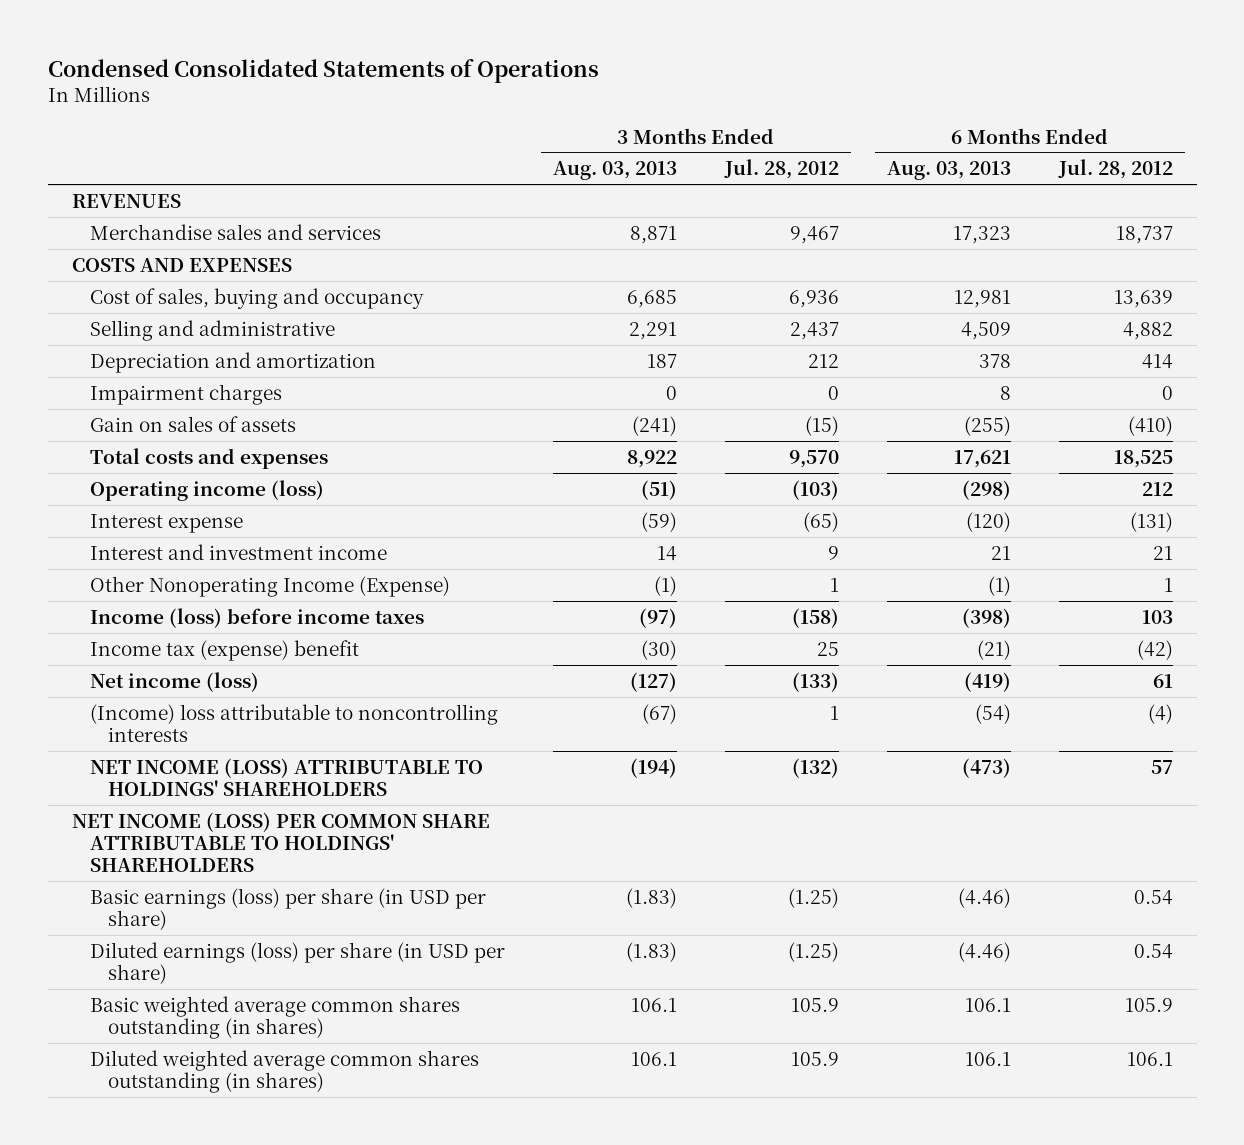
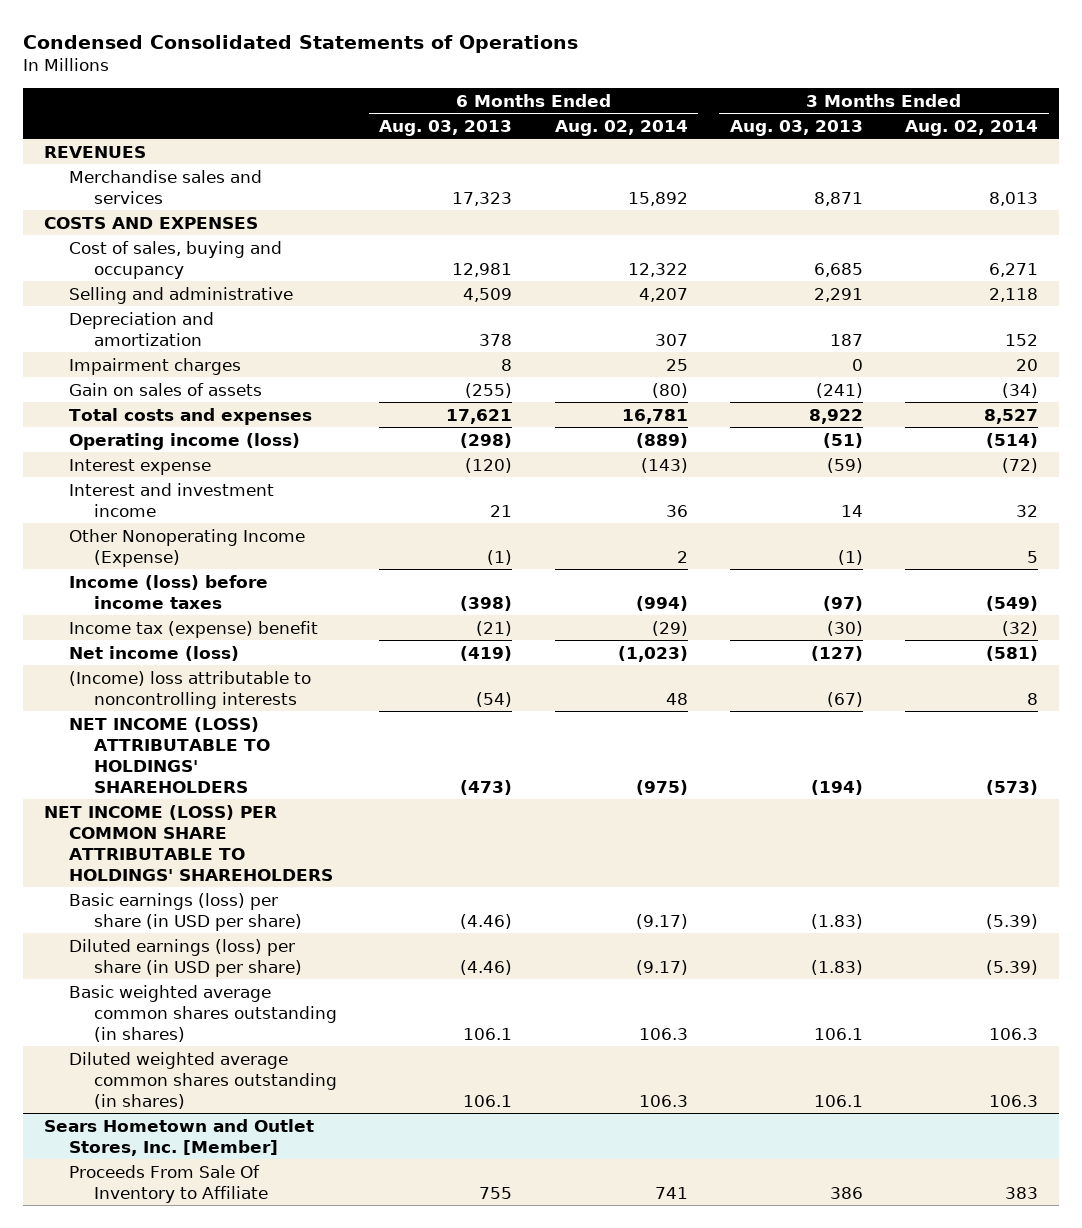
- | 3 Months Ended Aug. 03, 2013 | 3 Months Ended Jul. 28, 2012 | 6 Months Ended Aug. 03, 2013 | 6 Months Ended Jul. 28, 2012
+ | 6 Months Ended Aug. 03, 2013 | 6 Months Ended Aug. 02, 2014 | 3 Months Ended Aug. 03, 2013 | 3 Months Ended Aug. 02, 2014
+ Sears Hometown and Outlet Stores, Inc. [Member]
+ Proceeds From Sale Of Inventory to Affiliate | 755 | 741 | 386 | 383

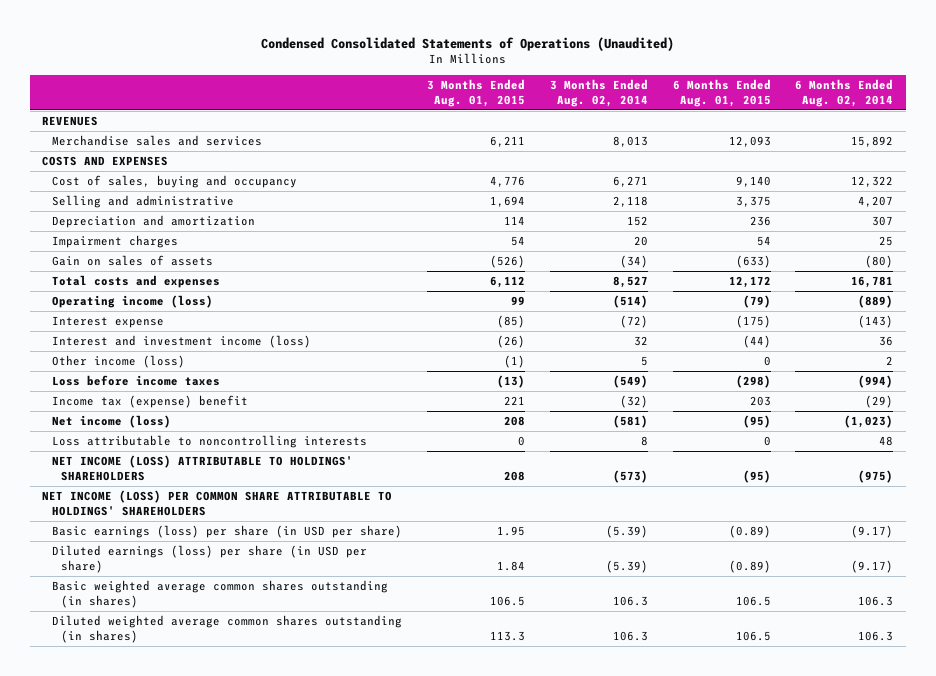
- Condensed Consolidated Statements of Operations
+ Condensed Consolidated Statements of Operations (Unaudited)
- | 6 Months Ended Aug. 03, 2013 | 6 Months Ended Aug. 02, 2014 | 3 Months Ended Aug. 03, 2013 | 3 Months Ended Aug. 02, 2014
+ | 3 Months Ended Aug. 01, 2015 | 3 Months Ended Aug. 02, 2014 | 6 Months Ended Aug. 01, 2015 | 6 Months Ended Aug. 02, 2014
- Interest and investment income | 21 | 36 | 14 | 32
- Other Nonoperating Income (Expense) | (1) | 2 | (1) | 5
- Income (loss) before income taxes | (398) | (994) | (97) | (549)
+ Interest and investment income (loss) | (26) | 32 | (44) | 36
+ Other income (loss) | (1) | 5 | 0 | 2
+ Loss before income taxes | (13) | (549) | (298) | (994)
- (Income) loss attributable to noncontrolling interests | (54) | 48 | (67) | 8
+ Loss attributable to noncontrolling interests | 0 | 8 | 0 | 48
- Sears Hometown and Outlet Stores, Inc. [Member]
- Proceeds From Sale Of Inventory to Affiliate | 755 | 741 | 386 | 383

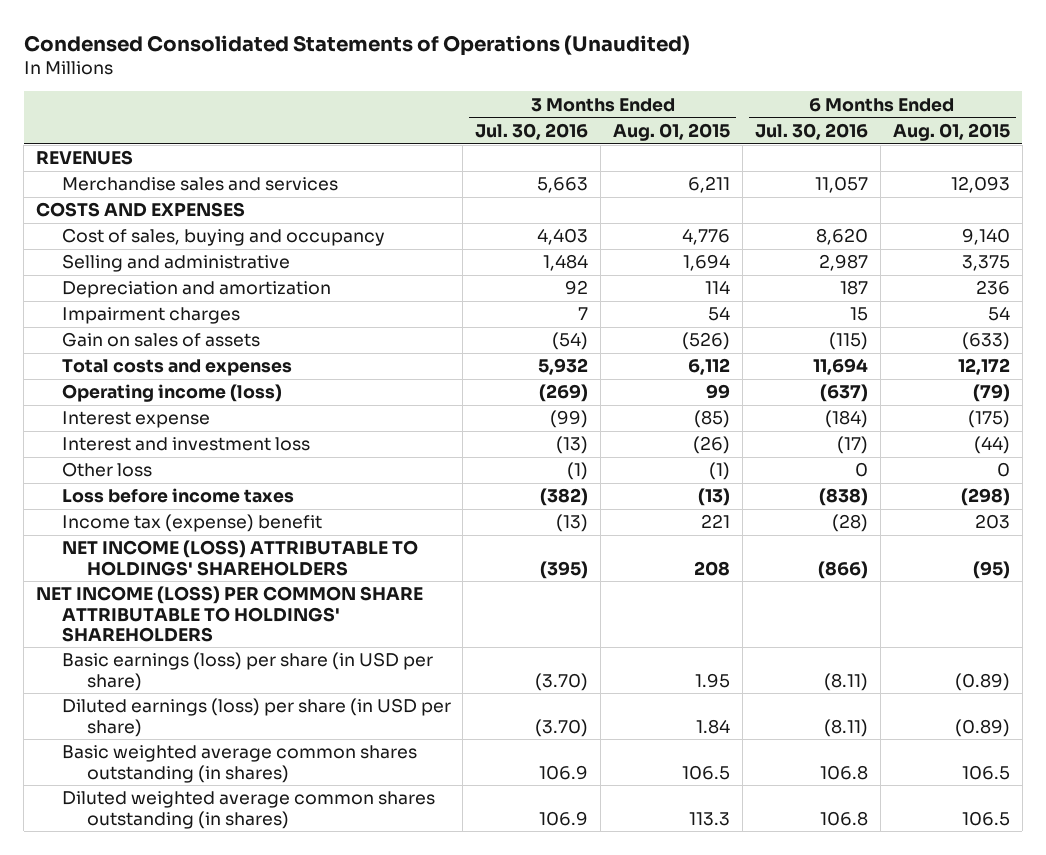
- | 3 Months Ended Aug. 01, 2015 | 3 Months Ended Aug. 02, 2014 | 6 Months Ended Aug. 01, 2015 | 6 Months Ended Aug. 02, 2014
+ | 3 Months Ended Jul. 30, 2016 | 3 Months Ended Aug. 01, 2015 | 6 Months Ended Jul. 30, 2016 | 6 Months Ended Aug. 01, 2015
- Interest and investment income (loss) | (26) | 32 | (44) | 36
- Other income (loss) | (1) | 5 | 0 | 2
+ Interest and investment loss | (13) | (26) | (17) | (44)
+ Other loss | (1) | (1) | 0 | 0
- Net income (loss) | 208 | (581) | (95) | (1,023)
- Loss attributable to noncontrolling interests | 0 | 8 | 0 | 48

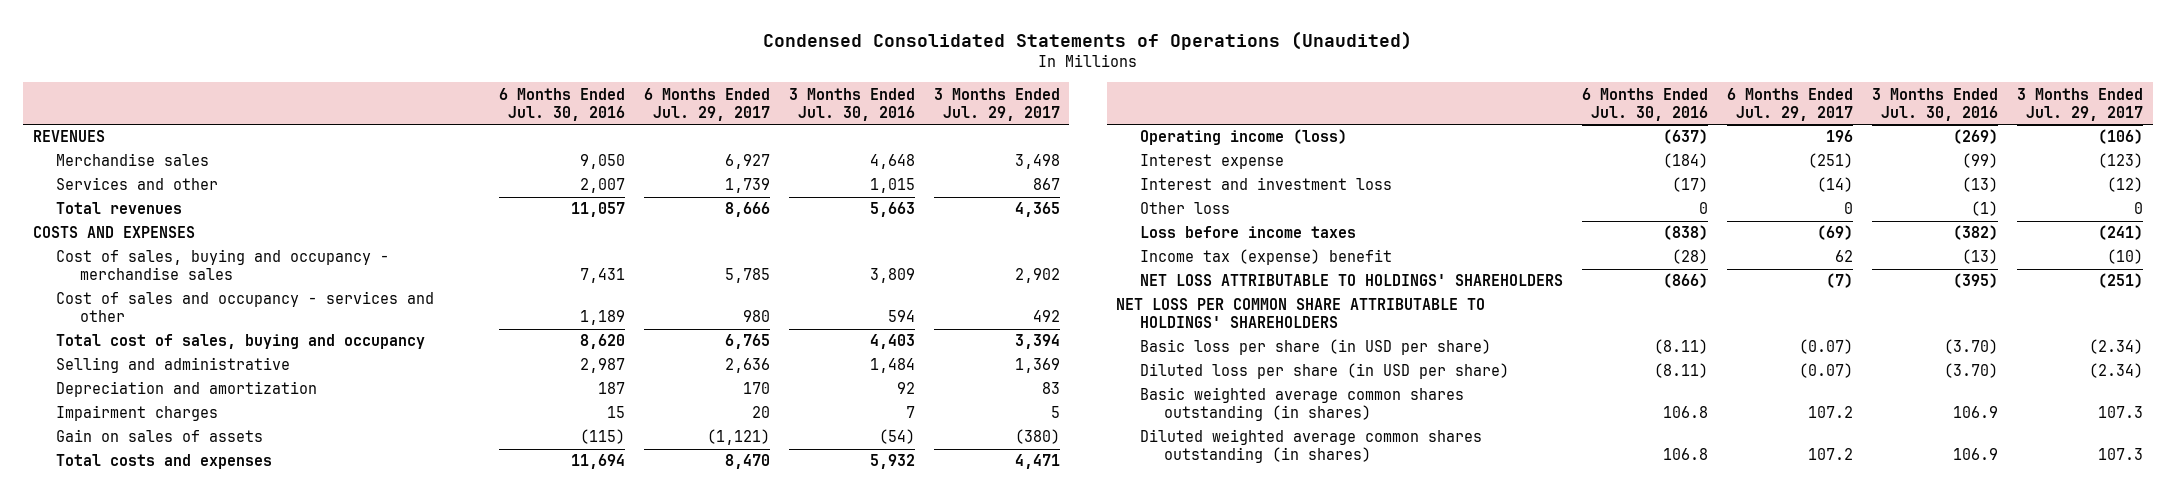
- | 3 Months Ended Jul. 30, 2016 | 3 Months Ended Aug. 01, 2015 | 6 Months Ended Jul. 30, 2016 | 6 Months Ended Aug. 01, 2015
+ | 6 Months Ended Jul. 30, 2016 | 6 Months Ended Jul. 29, 2017 | 3 Months Ended Jul. 30, 2016 | 3 Months Ended Jul. 29, 2017
- Merchandise sales and services | 5,663 | 6,211 | 11,057 | 12,093
+ Merchandise sales | 9,050 | 6,927 | 4,648 | 3,498
+ Services and other | 2,007 | 1,739 | 1,015 | 867
+ Total revenues | 11,057 | 8,666 | 5,663 | 4,365
- Cost of sales, buying and occupancy | 4,403 | 4,776 | 8,620 | 9,140
+ Cost of sales, buying and occupancy - merchandise sales | 7,431 | 5,785 | 3,809 | 2,902
+ Cost of sales and occupancy - services and other | 1,189 | 980 | 594 | 492
+ Total cost of sales, buying and occupancy | 8,620 | 6,765 | 4,403 | 3,394
- NET INCOME (LOSS) ATTRIBUTABLE TO HOLDINGS' SHAREHOLDERS | (395) | 208 | (866) | (95)
- NET INCOME (LOSS) PER COMMON SHARE ATTRIBUTABLE TO HOLDINGS' SHAREHOLDERS
- Basic earnings (loss) per share (in USD per share) | (3.70) | 1.95 | (8.11) | (0.89)
- Diluted earnings (loss) per share (in USD per share) | (3.70) | 1.84 | (8.11) | (0.89)
+ NET LOSS ATTRIBUTABLE TO HOLDINGS' SHAREHOLDERS | (866) | (7) | (395) | (251)
+ NET LOSS PER COMMON SHARE ATTRIBUTABLE TO HOLDINGS' SHAREHOLDERS
+ Basic loss per share (in USD per share) | (8.11) | (0.07) | (3.70) | (2.34)
+ Diluted loss per share (in USD per share) | (8.11) | (0.07) | (3.70) | (2.34)

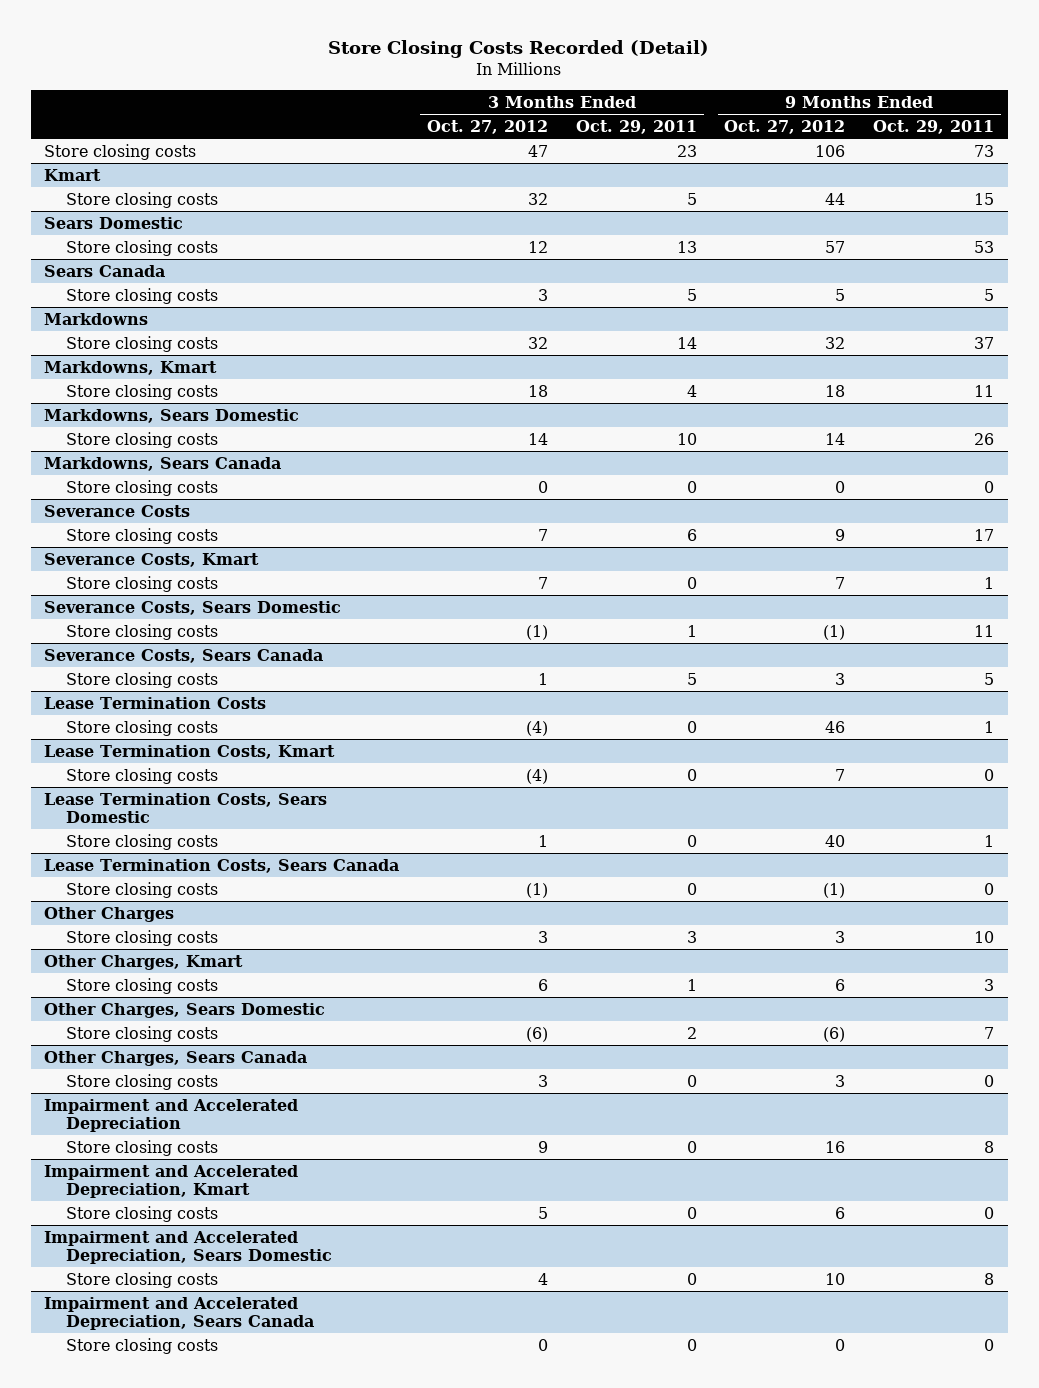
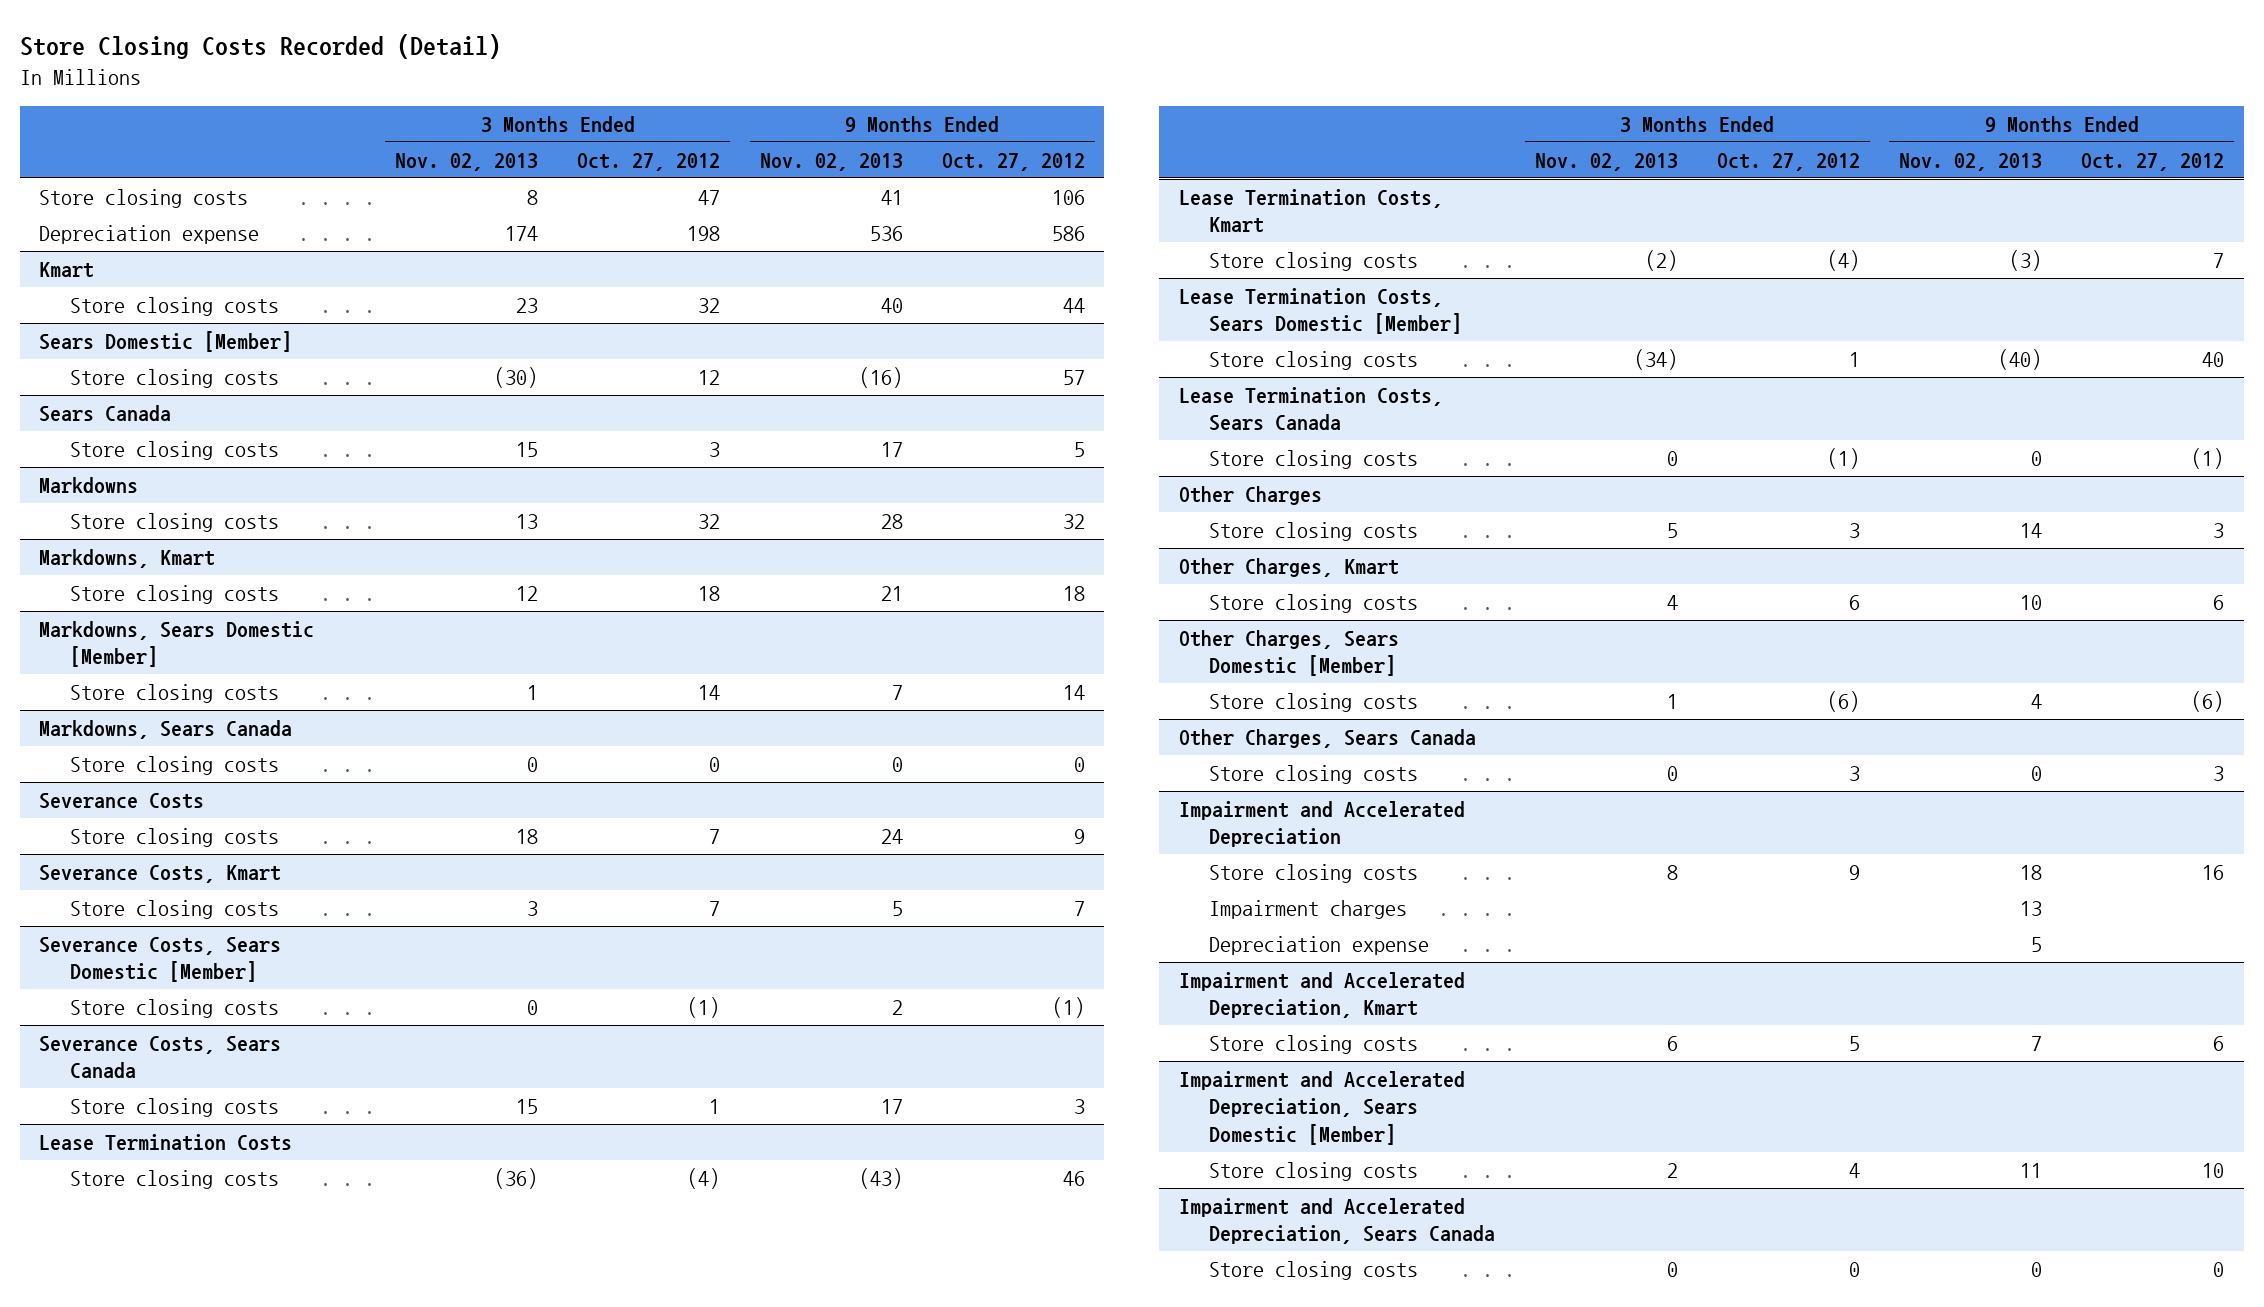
- | 3 Months Ended Oct. 27, 2012 | 3 Months Ended Oct. 29, 2011 | 9 Months Ended Oct. 27, 2012 | 9 Months Ended Oct. 29, 2011
+ | 3 Months Ended Nov. 02, 2013 | 3 Months Ended Oct. 27, 2012 | 9 Months Ended Nov. 02, 2013 | 9 Months Ended Oct. 27, 2012
+ Depreciation expense | 174 | 198 | 536 | 586
- Sears Domestic
+ Sears Domestic [Member]
- Markdowns, Sears Domestic
+ Markdowns, Sears Domestic [Member]
- Severance Costs, Sears Domestic
+ Severance Costs, Sears Domestic [Member]
- Lease Termination Costs, Sears Domestic
+ Lease Termination Costs, Sears Domestic [Member]
- Other Charges, Sears Domestic
+ Other Charges, Sears Domestic [Member]
@ Impairment and Accelerated Depreciation
+ Impairment charges | | | 13 |
+ Depreciation expense | | | 5 |
- Impairment and Accelerated Depreciation, Sears Domestic
+ Impairment and Accelerated Depreciation, Sears Domestic [Member]

